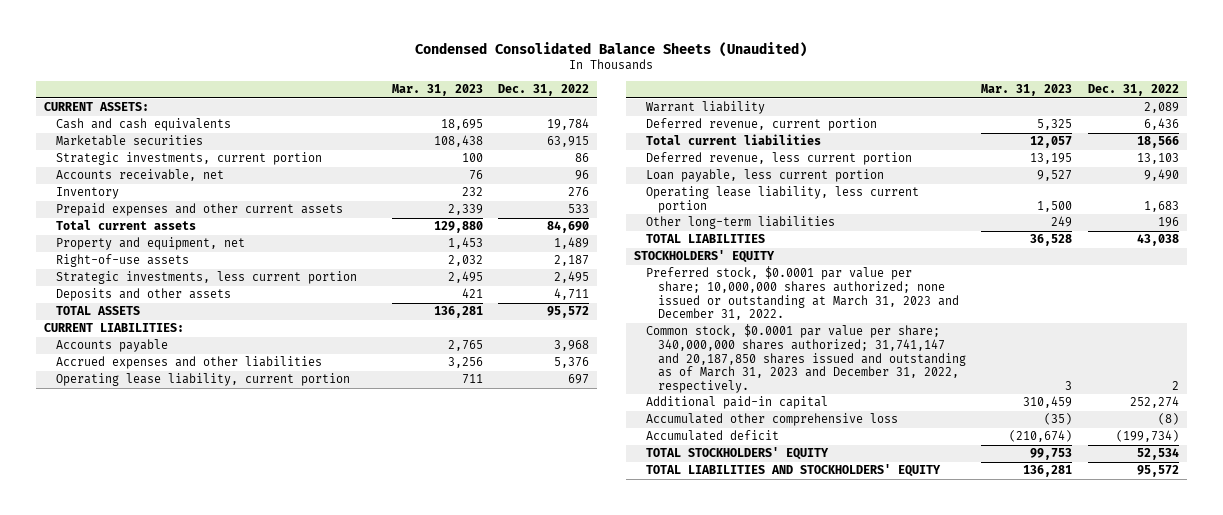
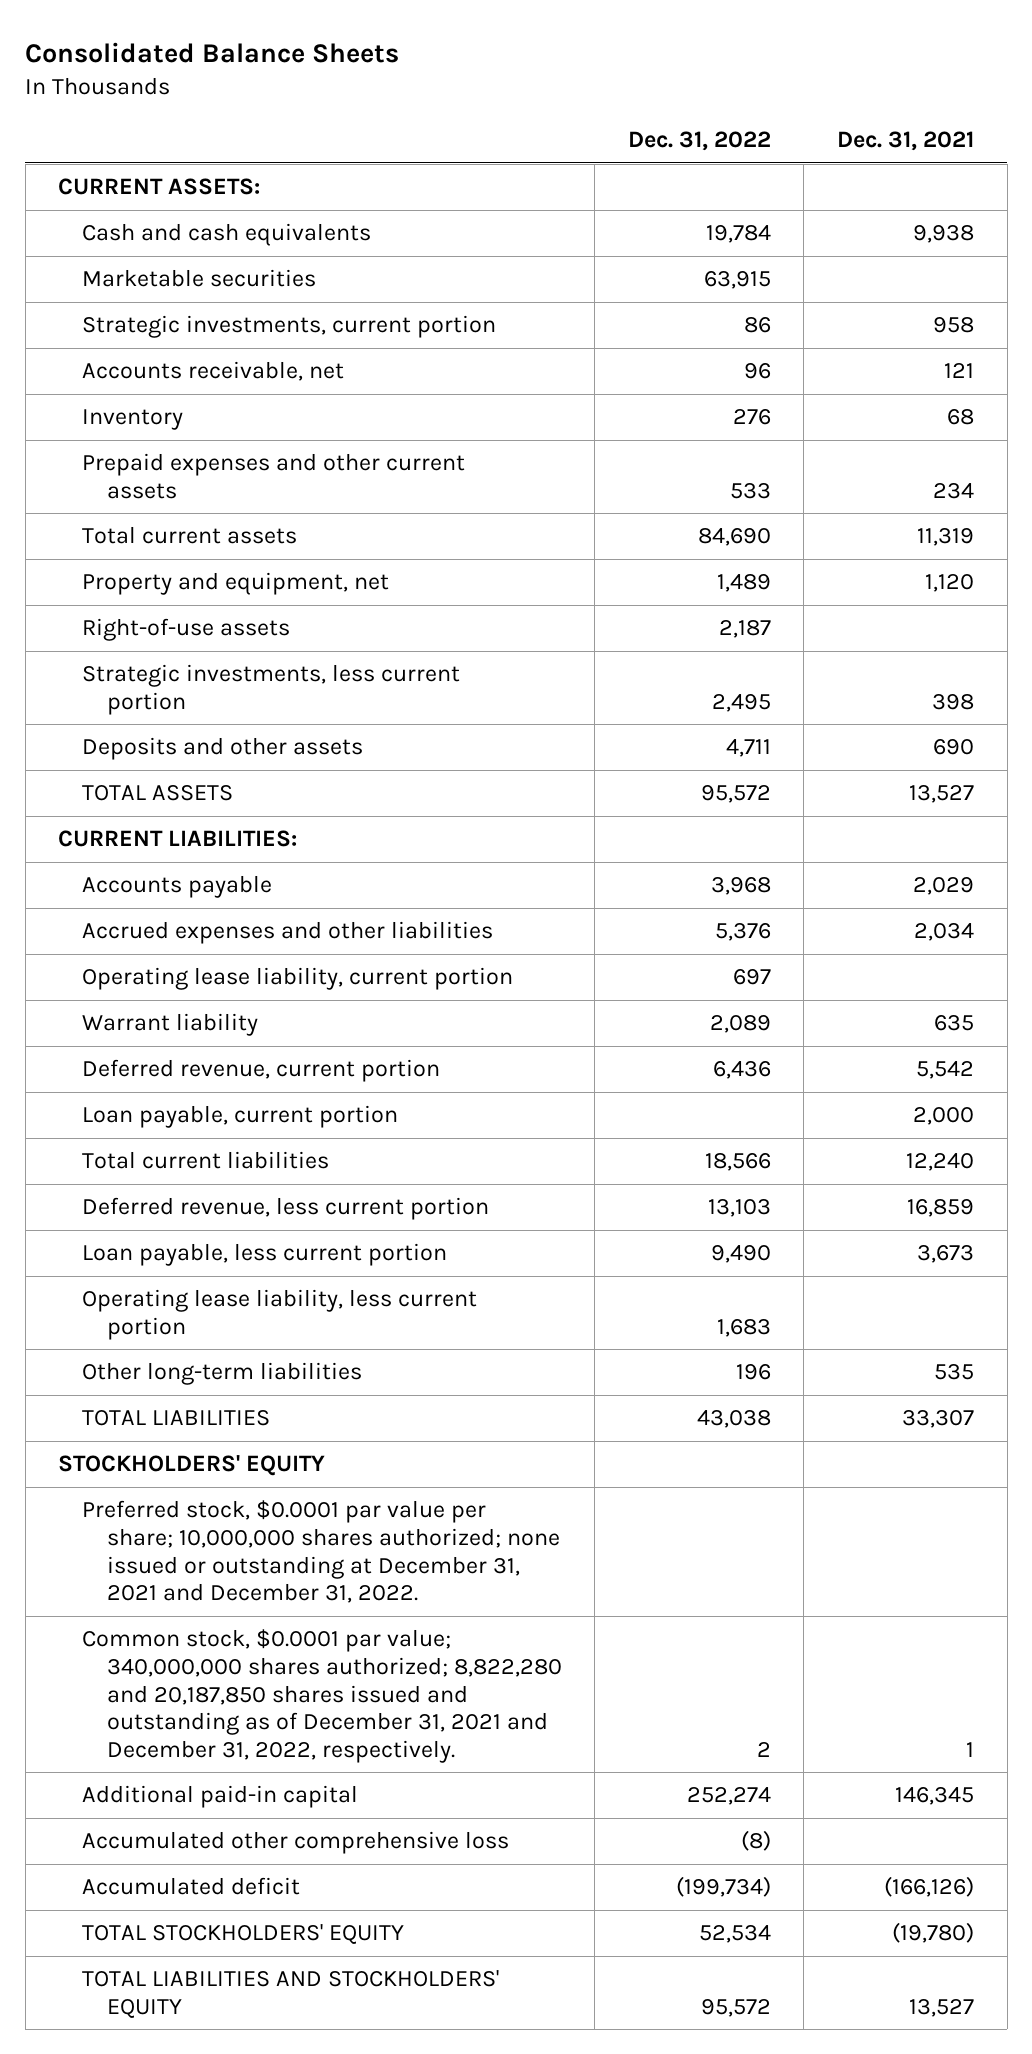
- Condensed Consolidated Balance Sheets (Unaudited)
+ Consolidated Balance Sheets
- | Mar. 31, 2023 | Dec. 31, 2022
+ | Dec. 31, 2022 | Dec. 31, 2021
+ Loan payable, current portion | | 2,000
- Preferred stock, $0.0001 par value per share; 10,000,000 shares authorized; none issued or outstanding at March 31, 2023 and December 31, 2022.
- Common stock, $0.0001 par value per share; 340,000,000 shares authorized; 31,741,147 and 20,187,850 shares issued and outstanding as of March 31, 2023 and December 31, 2022, respectively. | 3 | 2
+ Preferred stock, $0.0001 par value per share; 10,000,000 shares authorized; none issued or outstanding at December 31, 2021 and December 31, 2022.
+ Common stock, $0.0001 par value; 340,000,000 shares authorized; 8,822,280 and 20,187,850 shares issued and outstanding as of December 31, 2021 and December 31, 2022, respectively. | 2 | 1

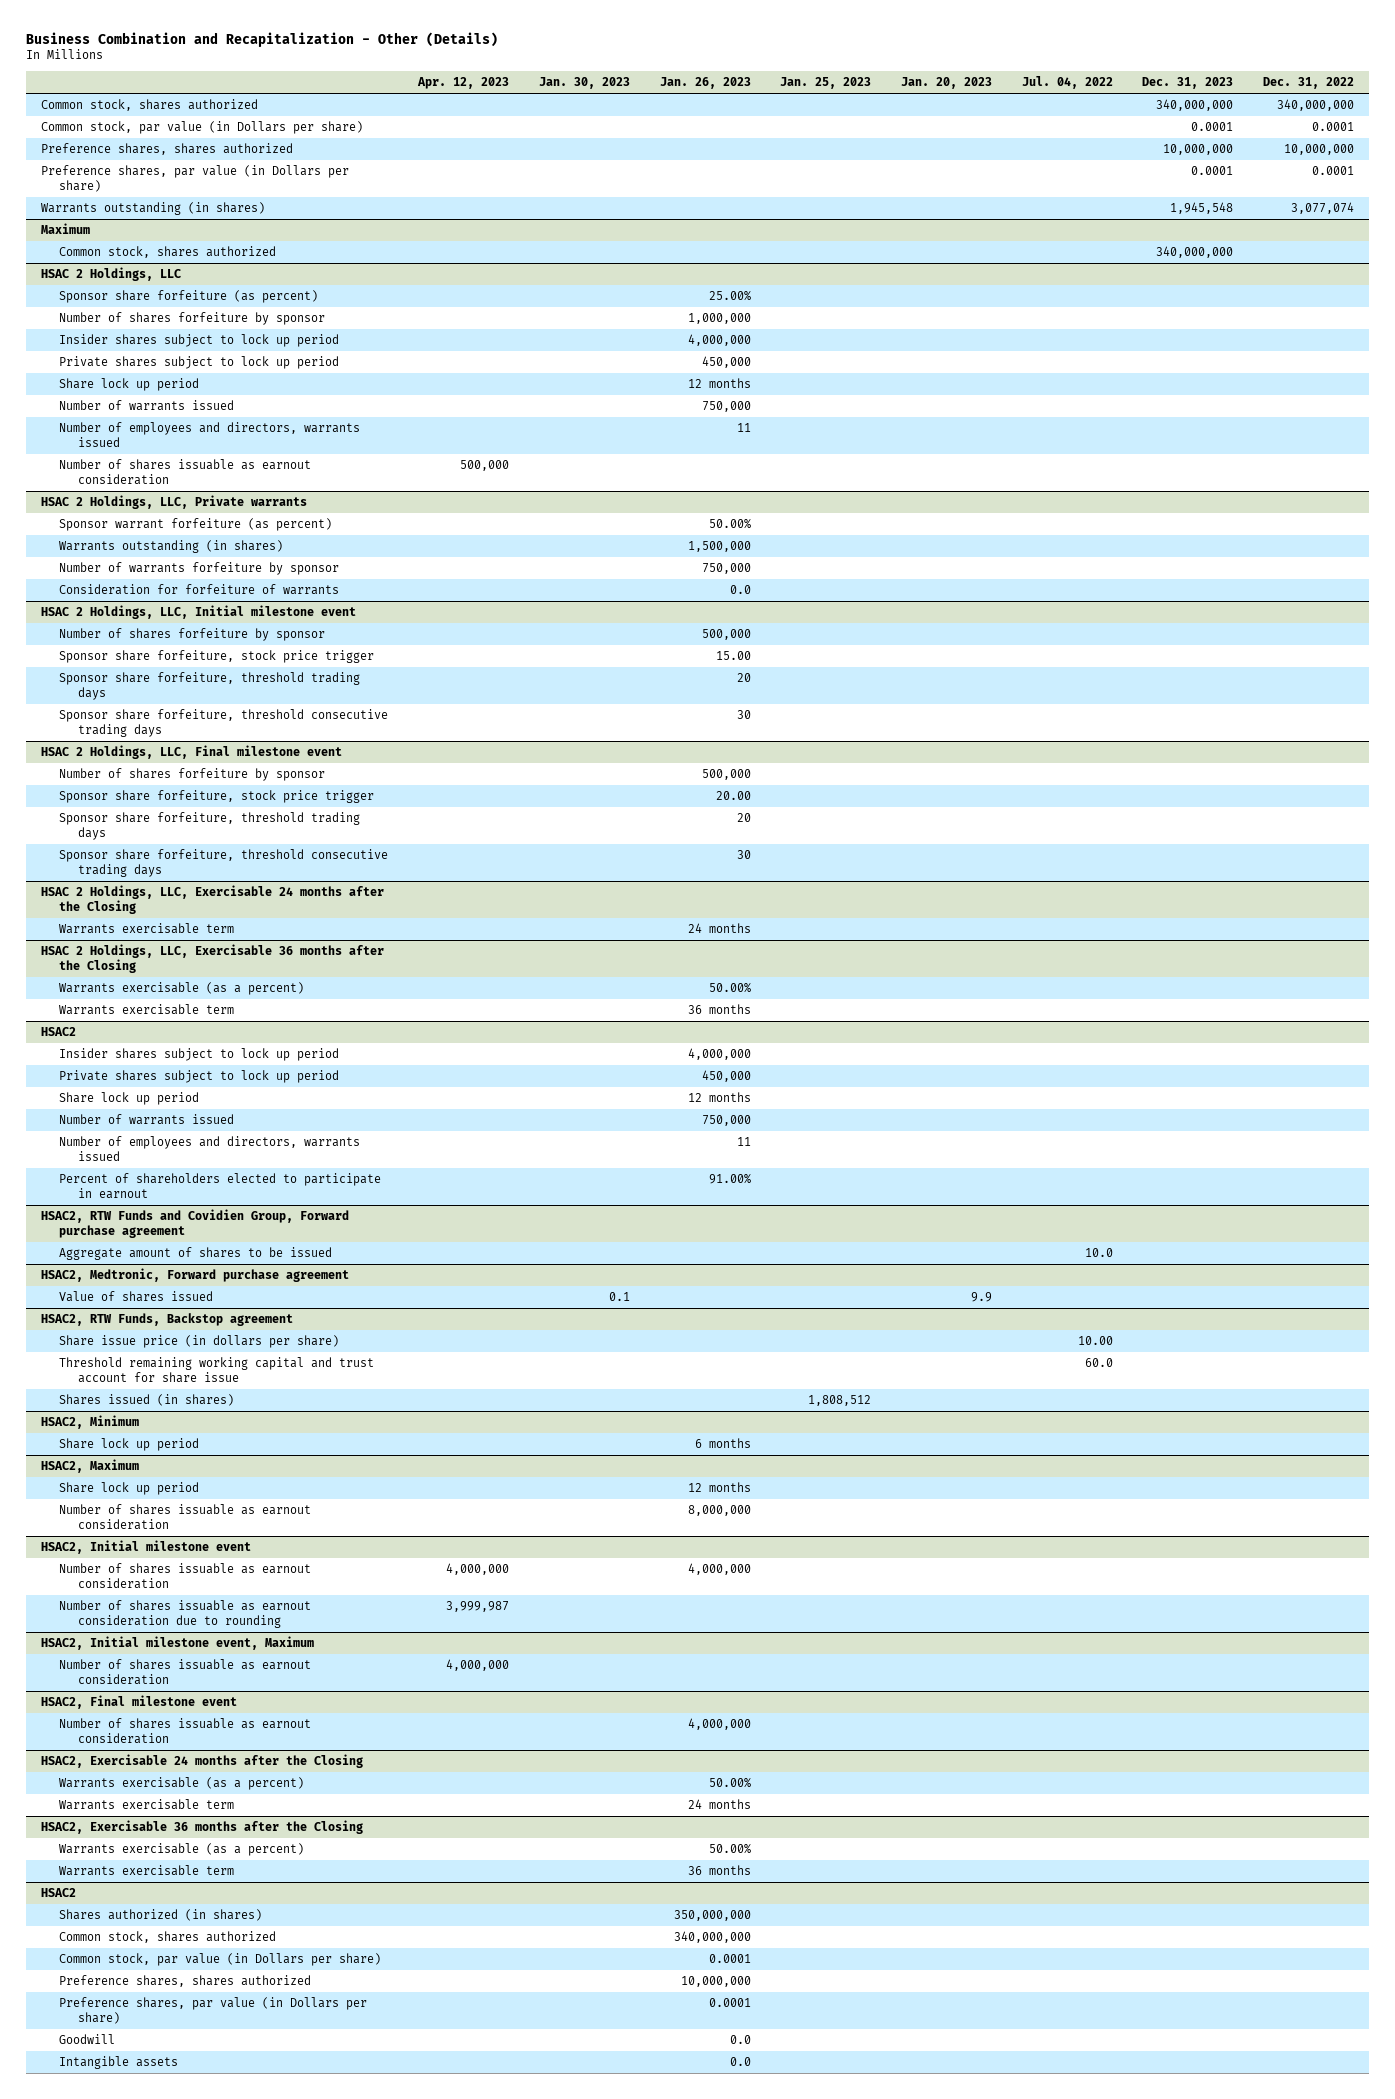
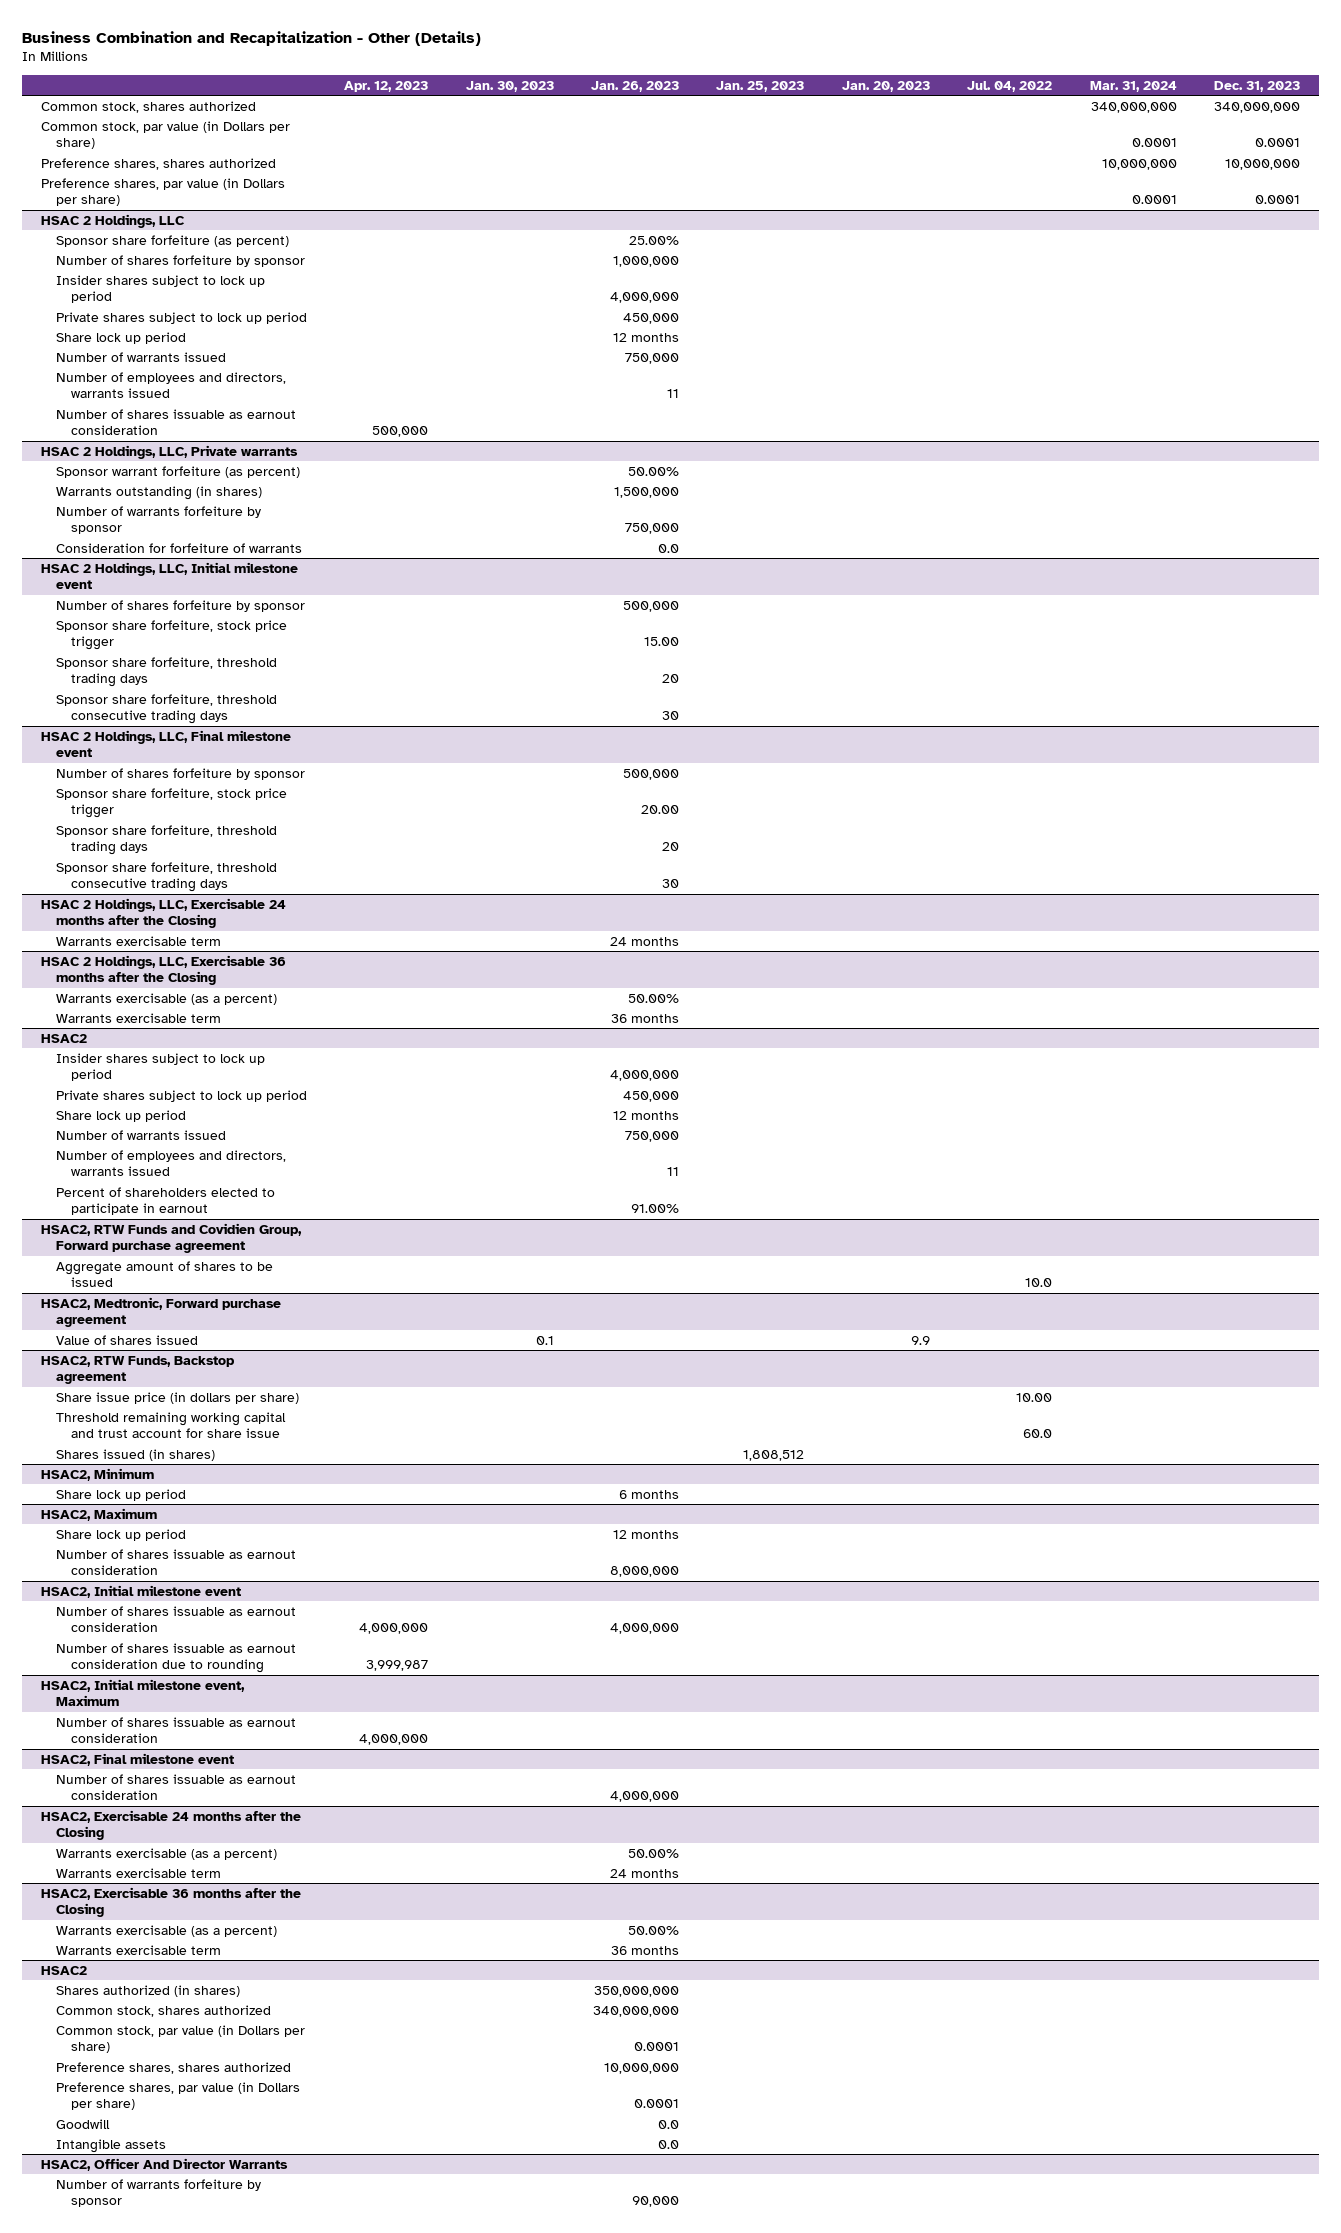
- | Apr. 12, 2023 | Jan. 30, 2023 | Jan. 26, 2023 | Jan. 25, 2023 | Jan. 20, 2023 | Jul. 04, 2022 | Dec. 31, 2023 | Dec. 31, 2022
+ | Apr. 12, 2023 | Jan. 30, 2023 | Jan. 26, 2023 | Jan. 25, 2023 | Jan. 20, 2023 | Jul. 04, 2022 | Mar. 31, 2024 | Dec. 31, 2023
- Warrants outstanding (in shares) | | | | | | | 1,945,548 | 3,077,074
- Maximum
- Common stock, shares authorized | | | | | | | 340,000,000 |
+ HSAC2, Officer And Director Warrants
+ Number of warrants forfeiture by sponsor | | | 90,000 | | | | |

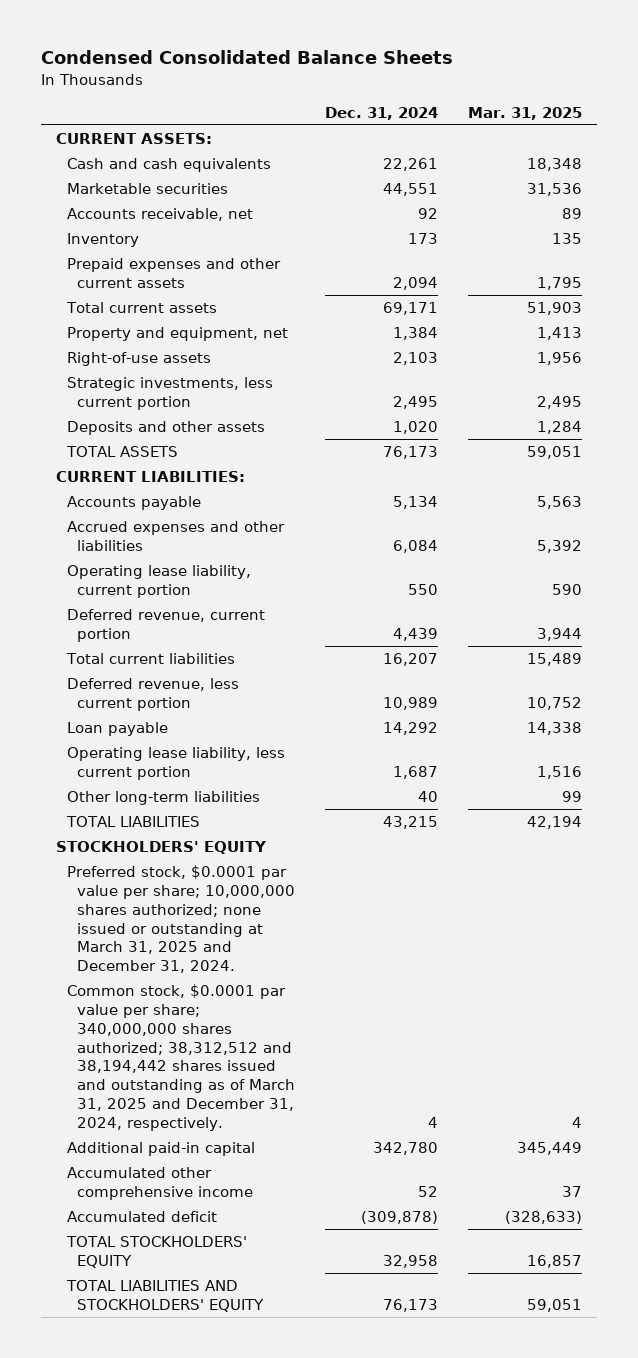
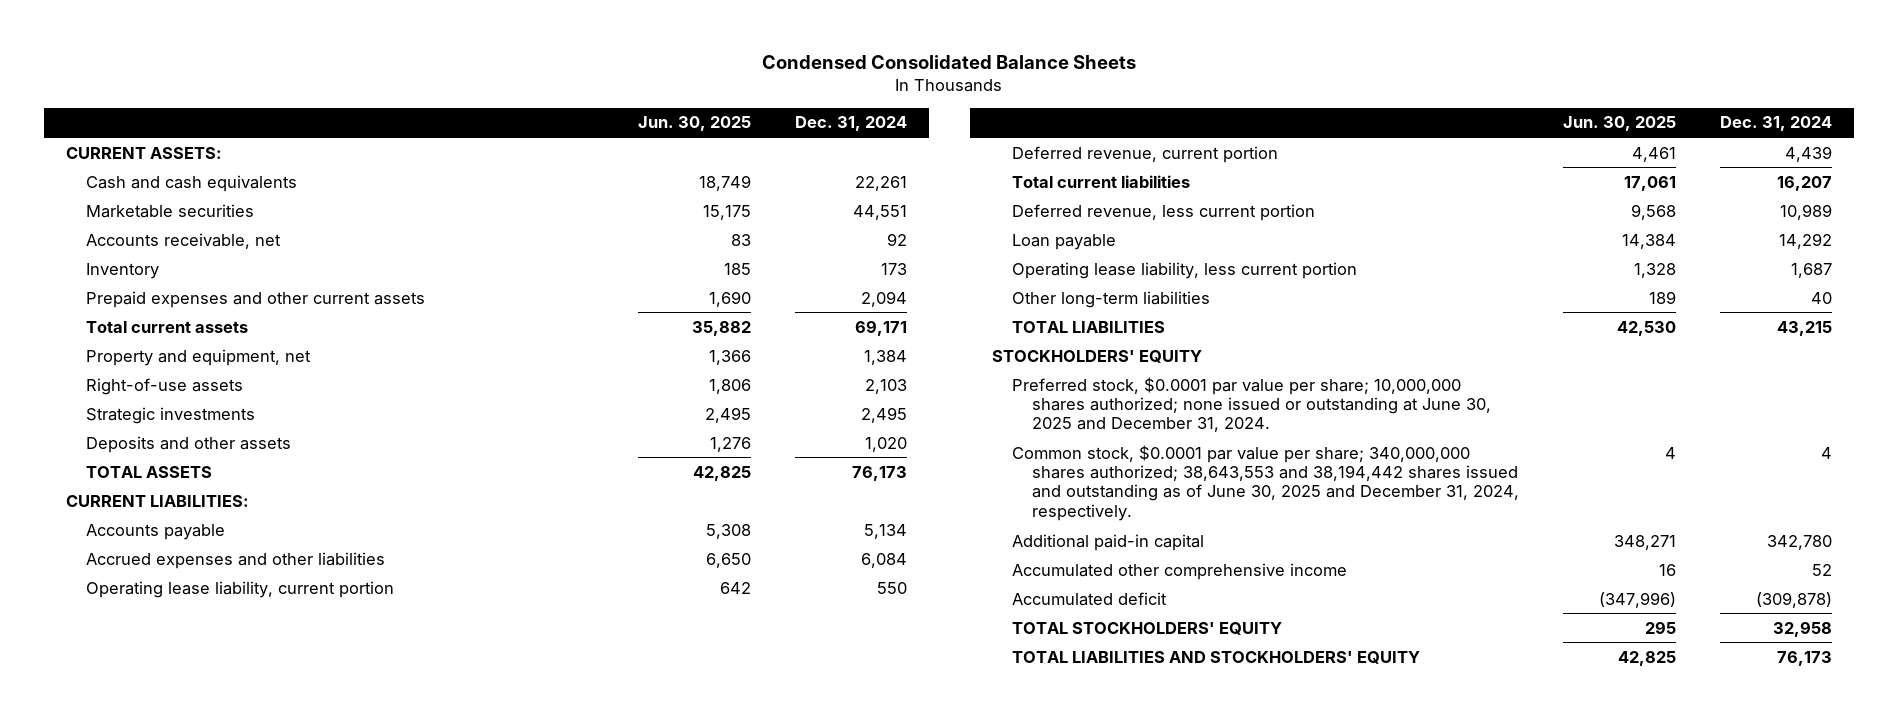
- | Dec. 31, 2024 | Mar. 31, 2025
+ | Jun. 30, 2025 | Dec. 31, 2024
- Strategic investments, less current portion | 2,495 | 2,495
+ Strategic investments | 2,495 | 2,495
- Preferred stock, $0.0001 par value per share; 10,000,000 shares authorized; none issued or outstanding at March 31, 2025 and December 31, 2024.
- Common stock, $0.0001 par value per share; 340,000,000 shares authorized; 38,312,512 and 38,194,442 shares issued and outstanding as of March 31, 2025 and December 31, 2024, respectively. | 4 | 4
+ Preferred stock, $0.0001 par value per share; 10,000,000 shares authorized; none issued or outstanding at June 30, 2025 and December 31, 2024.
+ Common stock, $0.0001 par value per share; 340,000,000 shares authorized; 38,643,553 and 38,194,442 shares issued and outstanding as of June 30, 2025 and December 31, 2024, respectively. | 4 | 4

